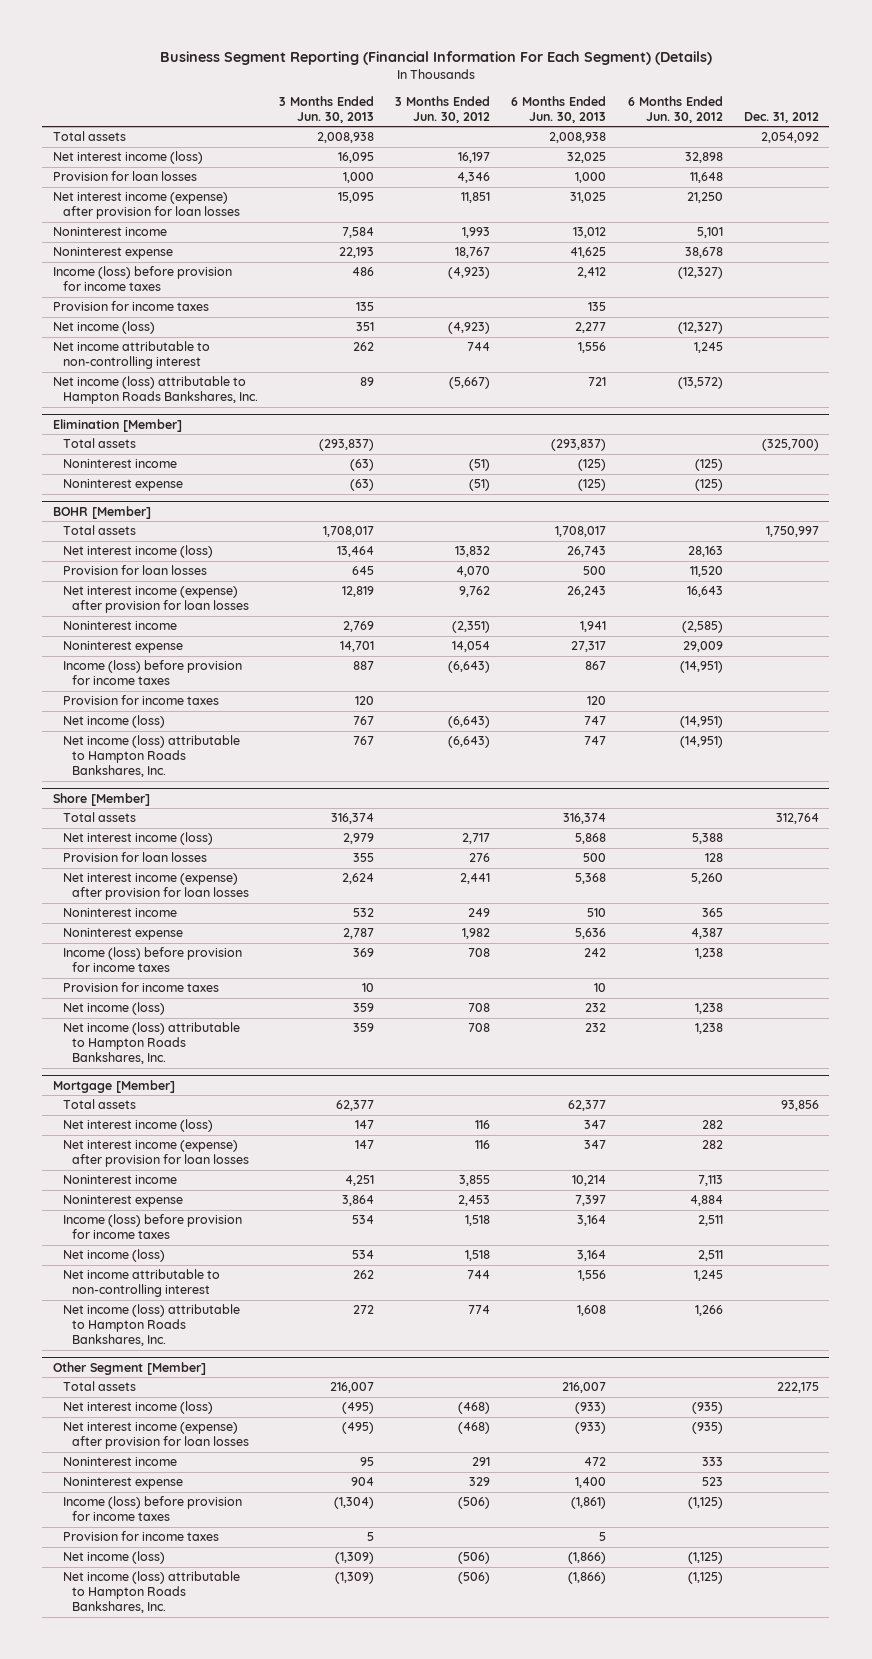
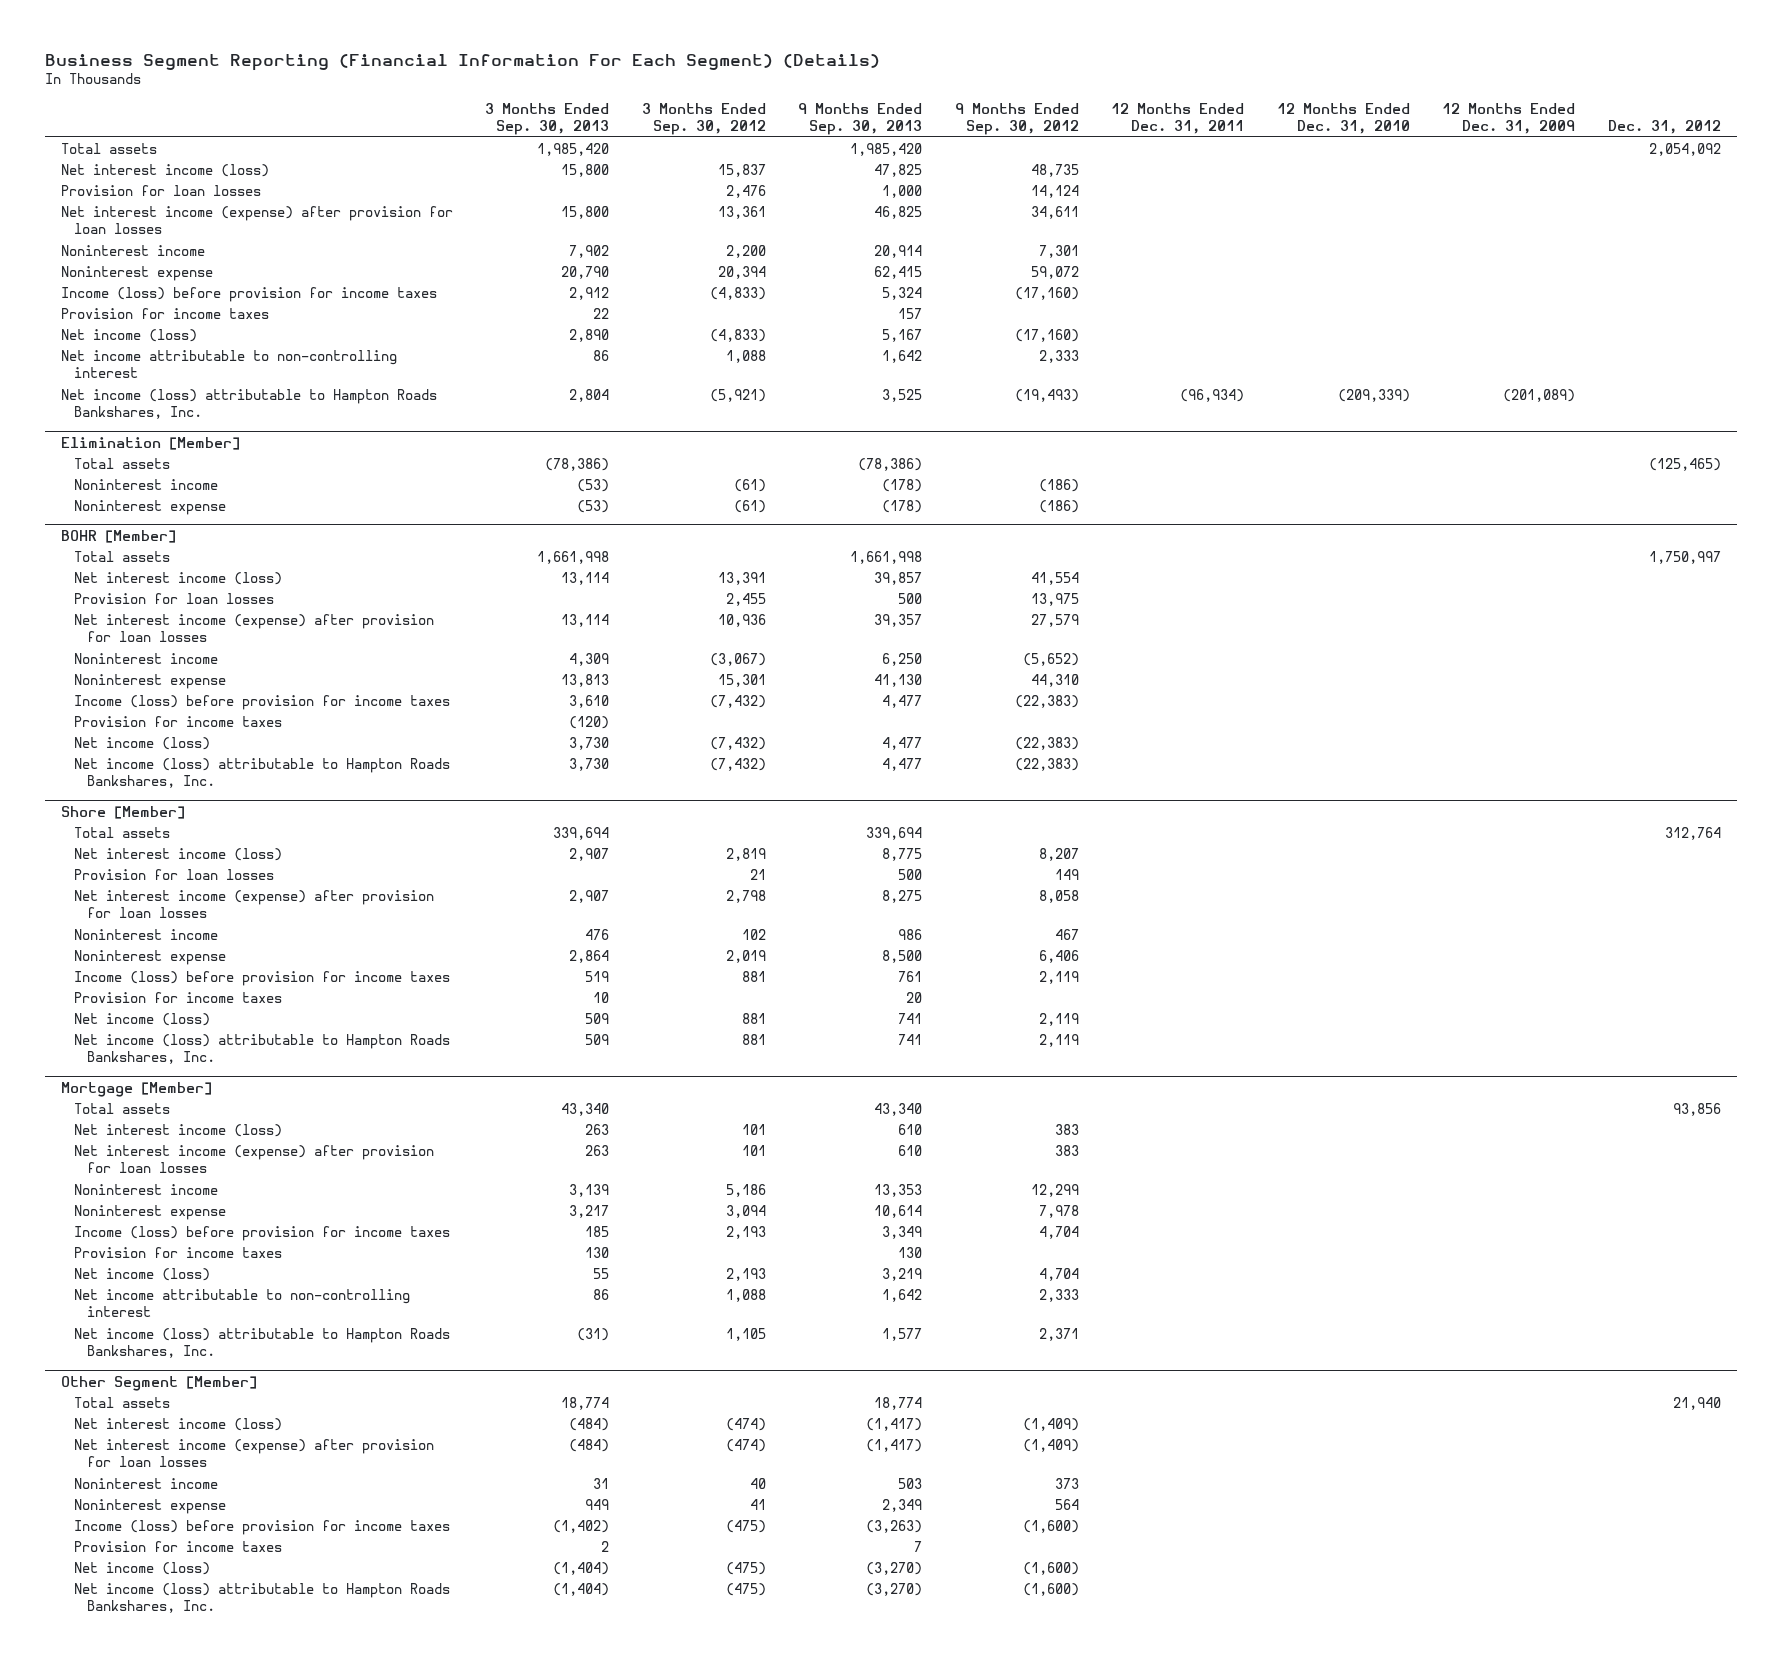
- | 3 Months Ended Jun. 30, 2013 | 3 Months Ended Jun. 30, 2012 | 6 Months Ended Jun. 30, 2013 | 6 Months Ended Jun. 30, 2012 | Dec. 31, 2012
+ | 3 Months Ended Sep. 30, 2013 | 3 Months Ended Sep. 30, 2012 | 9 Months Ended Sep. 30, 2013 | 9 Months Ended Sep. 30, 2012 | 12 Months Ended Dec. 31, 2011 | 12 Months Ended Dec. 31, 2010 | 12 Months Ended Dec. 31, 2009 | Dec. 31, 2012
@ Elimination [Member]
- Total assets | (293,837) | | (293,837) | | (325,700)
+ Total assets | (78,386) | | (78,386) | | | | | (125,465)
@ Mortgage [Member]
+ Provision for income taxes | 130 | | 130 | | | | |
@ Other Segment [Member]
- Total assets | 216,007 | | 216,007 | | 222,175
+ Total assets | 18,774 | | 18,774 | | | | | 21,940

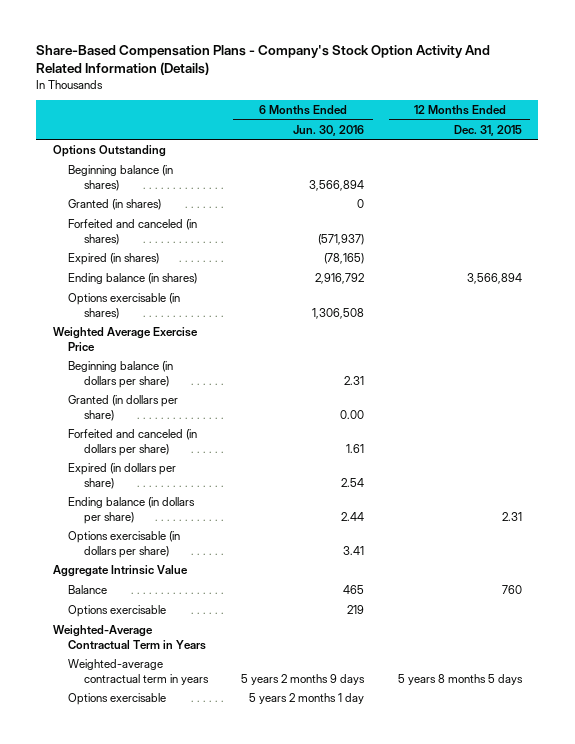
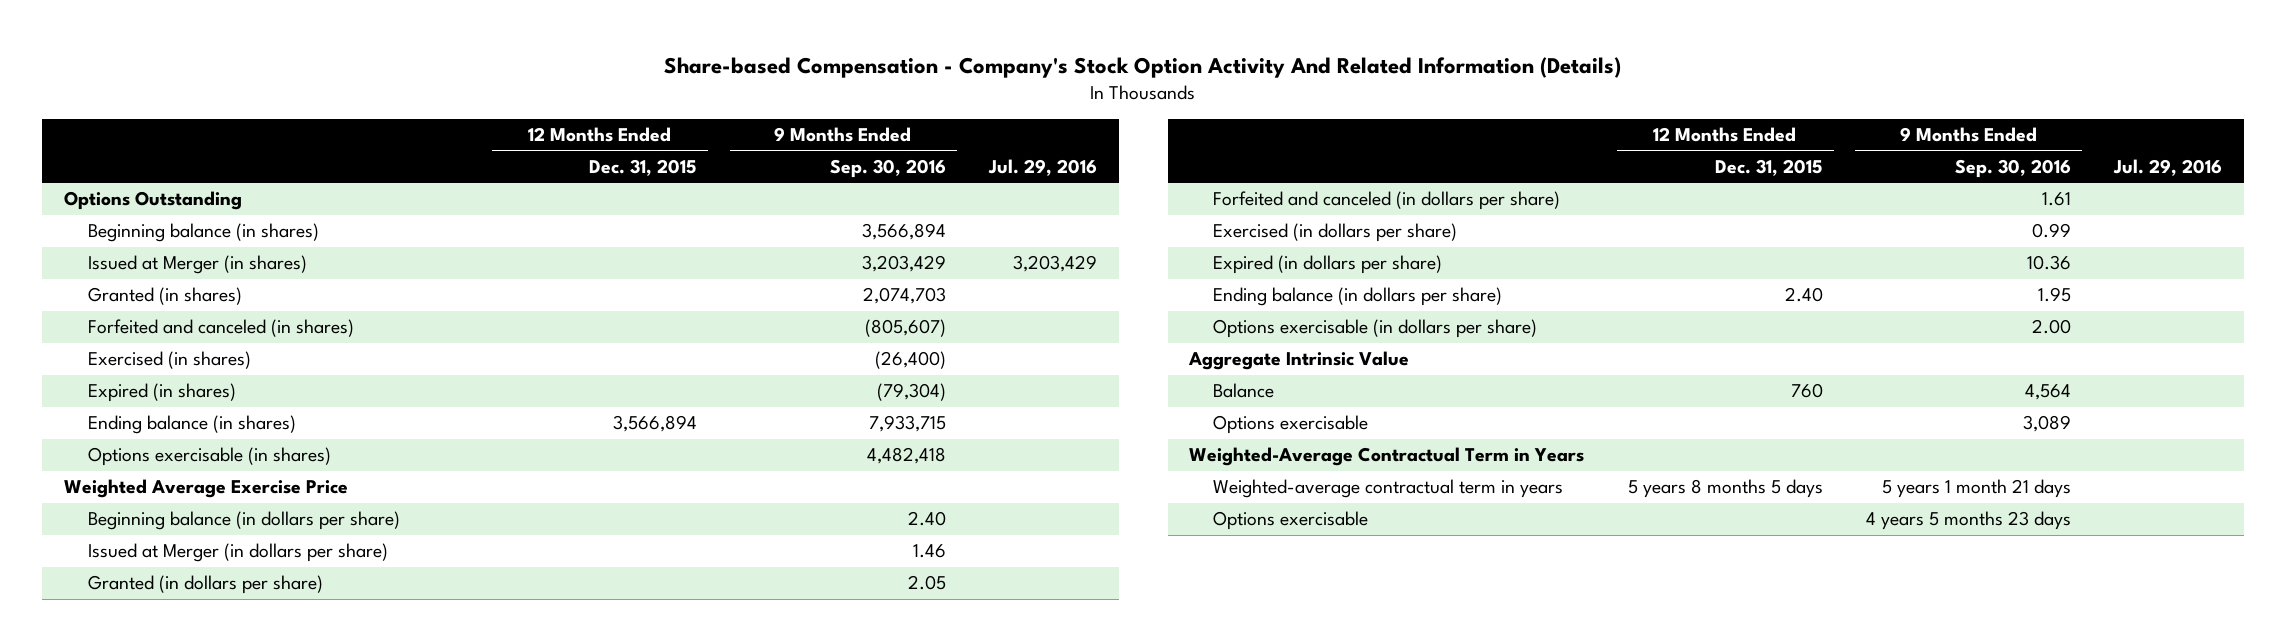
- Share-Based Compensation Plans - Company's Stock Option Activity And Related Information (Details)
+ Share-based Compensation - Company's Stock Option Activity And Related Information (Details)
- | 6 Months Ended Jun. 30, 2016 | 12 Months Ended Dec. 31, 2015
+ | 12 Months Ended Dec. 31, 2015 | 9 Months Ended Sep. 30, 2016 | Jul. 29, 2016
+ Issued at Merger (in shares) | | 3,203,429 | 3,203,429
+ Exercised (in shares) | | (26,400) |
+ Issued at Merger (in dollars per share) | | 1.46 |
+ Exercised (in dollars per share) | | 0.99 |
- Ending balance (in dollars per share) | 2.44 | 2.31
+ Ending balance (in dollars per share) | 2.40 | 1.95 |

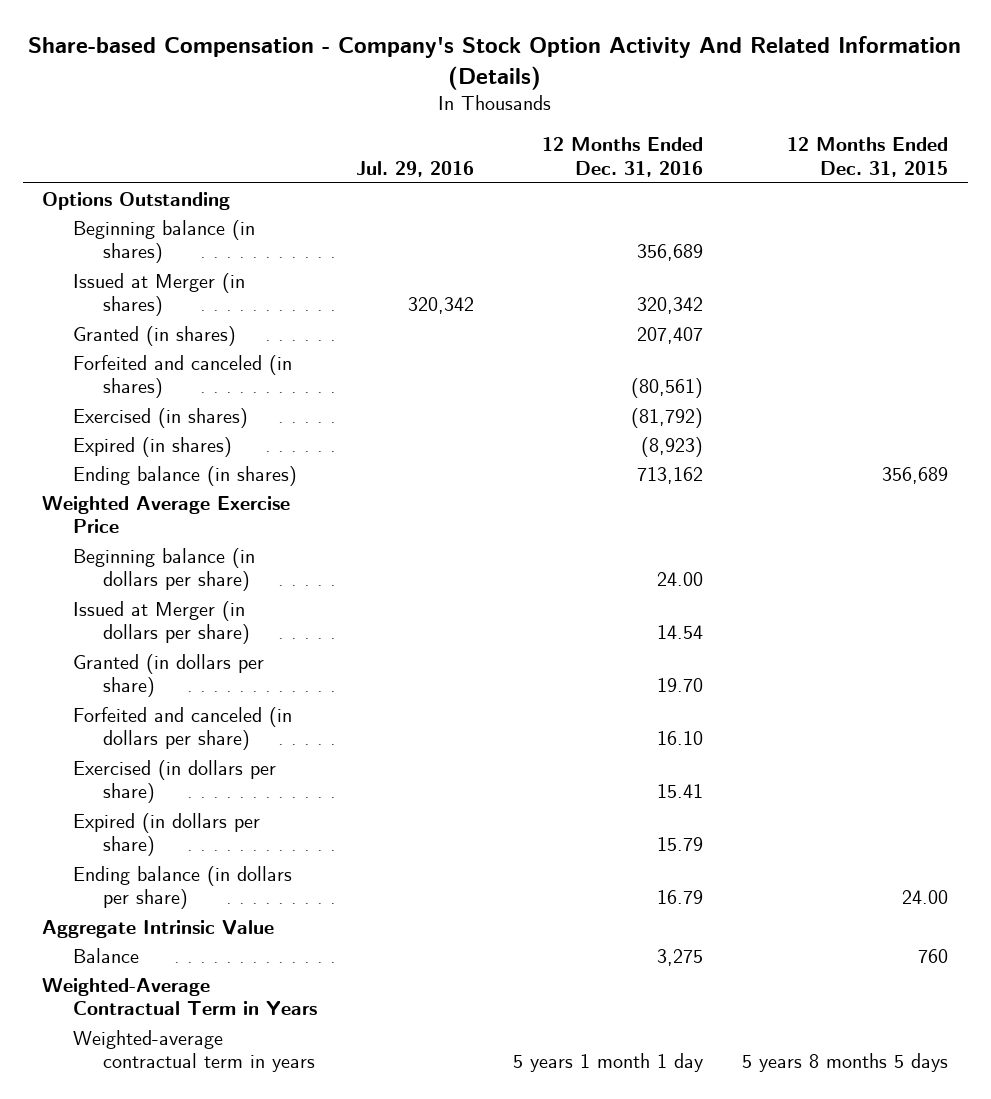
- | 12 Months Ended Dec. 31, 2015 | 9 Months Ended Sep. 30, 2016 | Jul. 29, 2016
+ | Jul. 29, 2016 | 12 Months Ended Dec. 31, 2016 | 12 Months Ended Dec. 31, 2015
- Issued at Merger (in shares) | | 3,203,429 | 3,203,429
+ Issued at Merger (in shares) | 320,342 | 320,342 |
- Ending balance (in shares) | 3,566,894 | 7,933,715 |
- Options exercisable (in shares) | | 4,482,418 |
+ Ending balance (in shares) | | 713,162 | 356,689
- Ending balance (in dollars per share) | 2.40 | 1.95 |
- Options exercisable (in dollars per share) | | 2.00 |
+ Ending balance (in dollars per share) | | 16.79 | 24.00
- Options exercisable | | 3,089 |
- Options exercisable | | 4 years 5 months 23 days |

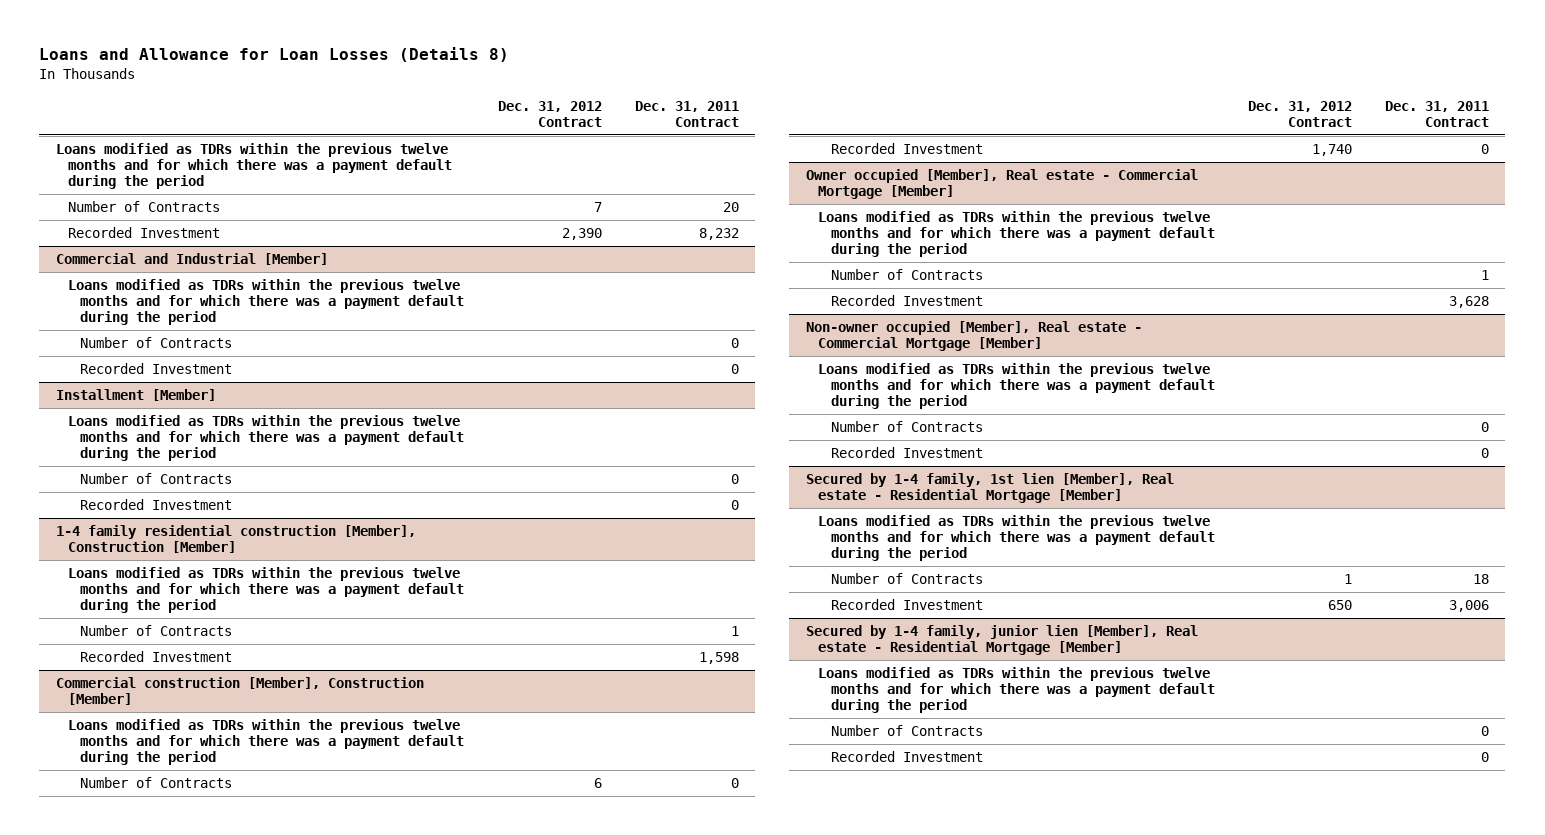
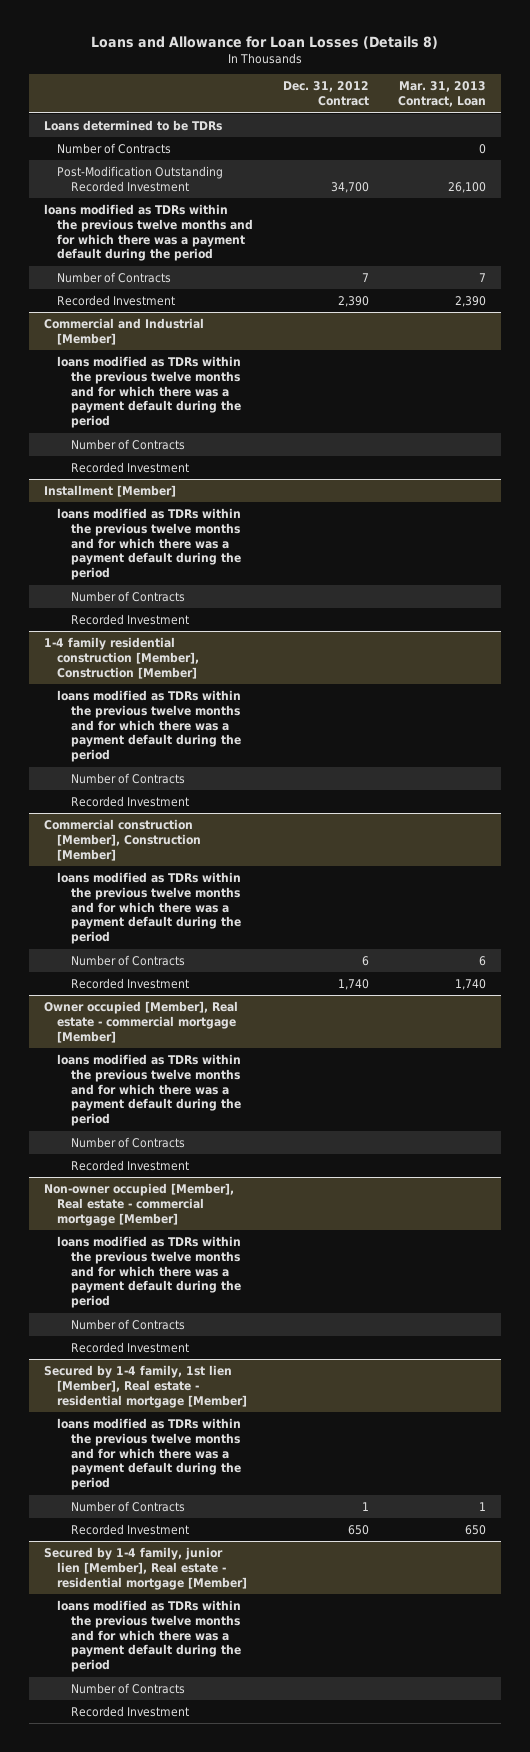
- | Dec. 31, 2012 Contract | Dec. 31, 2011 Contract
+ | Dec. 31, 2012 Contract | Mar. 31, 2013 Contract, Loan
- Loans modified as TDRs within the previous twelve months and for which there was a payment default during the period
+ Loans determined to be TDRs
+ Number of Contracts | | 0
+ Post-Modification Outstanding Recorded Investment | 34,700 | 26,100
+ loans modified as TDRs within the previous twelve months and for which there was a payment default during the period
@ Commercial and Industrial [Member]
- Loans modified as TDRs within the previous twelve months and for which there was a payment default during the period
+ loans modified as TDRs within the previous twelve months and for which there was a payment default during the period
@ Installment [Member]
- Loans modified as TDRs within the previous twelve months and for which there was a payment default during the period
+ loans modified as TDRs within the previous twelve months and for which there was a payment default during the period
@ 1-4 family residential construction [Member], Construction [Member]
- Loans modified as TDRs within the previous twelve months and for which there was a payment default during the period
+ loans modified as TDRs within the previous twelve months and for which there was a payment default during the period
@ Commercial construction [Member], Construction [Member]
- Loans modified as TDRs within the previous twelve months and for which there was a payment default during the period
+ loans modified as TDRs within the previous twelve months and for which there was a payment default during the period
- Owner occupied [Member], Real estate - Commercial Mortgage [Member]
- Loans modified as TDRs within the previous twelve months and for which there was a payment default during the period
+ Owner occupied [Member], Real estate - commercial mortgage [Member]
+ loans modified as TDRs within the previous twelve months and for which there was a payment default during the period
- Non-owner occupied [Member], Real estate - Commercial Mortgage [Member]
- Loans modified as TDRs within the previous twelve months and for which there was a payment default during the period
+ Non-owner occupied [Member], Real estate - commercial mortgage [Member]
+ loans modified as TDRs within the previous twelve months and for which there was a payment default during the period
- Secured by 1-4 family, 1st lien [Member], Real estate - Residential Mortgage [Member]
- Loans modified as TDRs within the previous twelve months and for which there was a payment default during the period
+ Secured by 1-4 family, 1st lien [Member], Real estate - residential mortgage [Member]
+ loans modified as TDRs within the previous twelve months and for which there was a payment default during the period
- Secured by 1-4 family, junior lien [Member], Real estate - Residential Mortgage [Member]
- Loans modified as TDRs within the previous twelve months and for which there was a payment default during the period
+ Secured by 1-4 family, junior lien [Member], Real estate - residential mortgage [Member]
+ loans modified as TDRs within the previous twelve months and for which there was a payment default during the period

